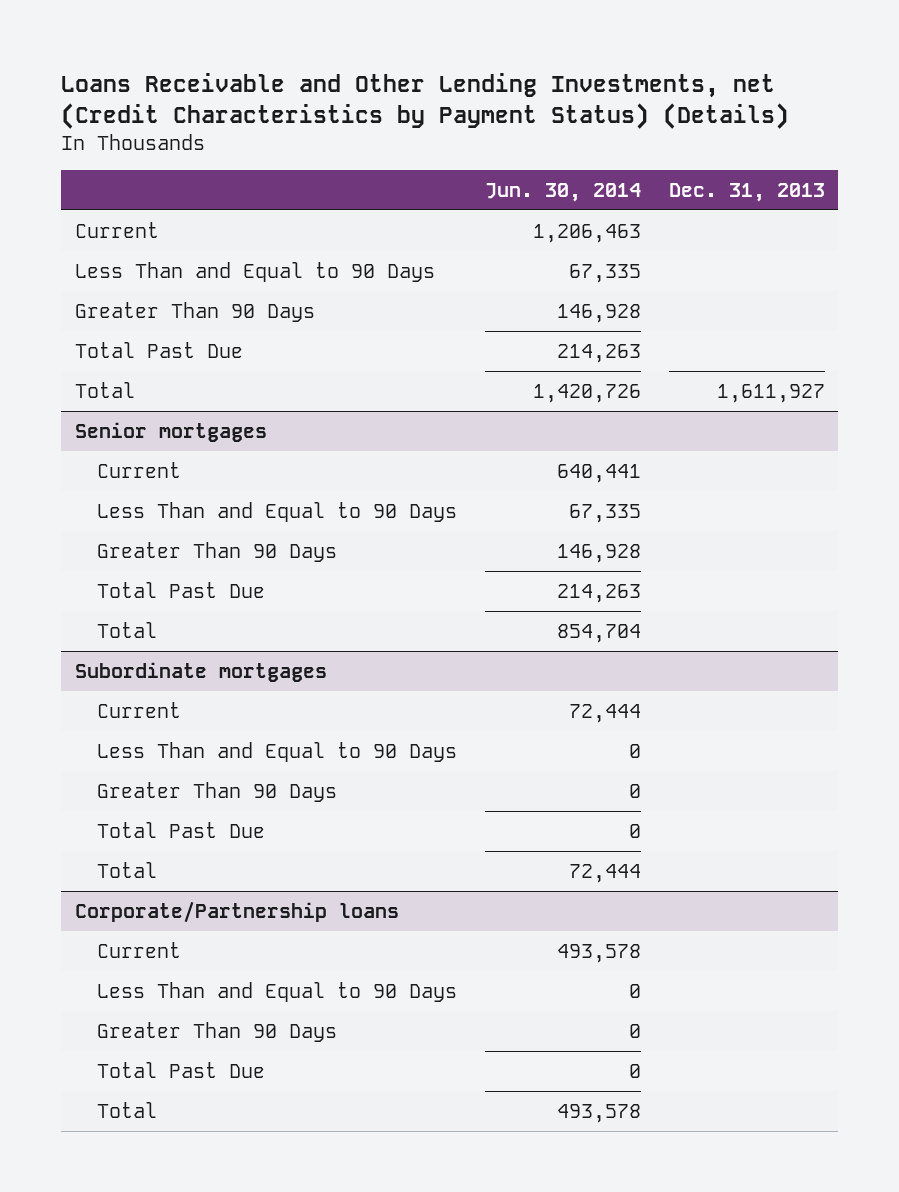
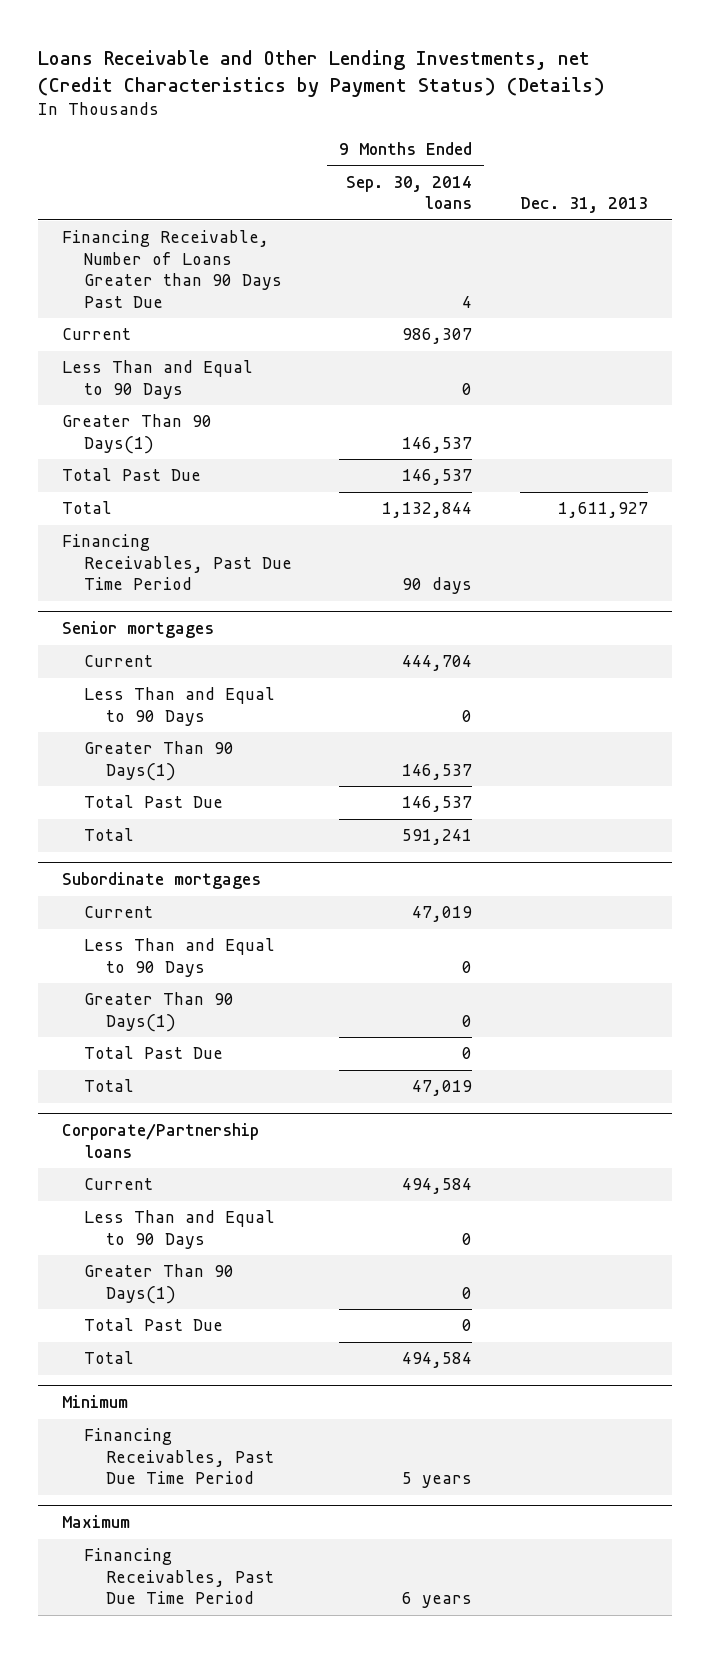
- | Jun. 30, 2014 | Dec. 31, 2013
+ | 9 Months Ended Sep. 30, 2014 loans | Dec. 31, 2013
+ Financing Receivable, Number of Loans Greater than 90 Days Past Due | 4 |
- Greater Than 90 Days | 146,928 |
+ Greater Than 90 Days(1) | 146,537 |
+ Financing Receivables, Past Due Time Period | 90 days |
@ Senior mortgages
- Greater Than 90 Days | 146,928 |
+ Greater Than 90 Days(1) | 146,537 |
@ Subordinate mortgages
- Greater Than 90 Days | 0 |
+ Greater Than 90 Days(1) | 0 |
@ Corporate/Partnership loans
- Greater Than 90 Days | 0 |
+ Greater Than 90 Days(1) | 0 |
+ Minimum
+ Financing Receivables, Past Due Time Period | 5 years |
+ Maximum
+ Financing Receivables, Past Due Time Period | 6 years |

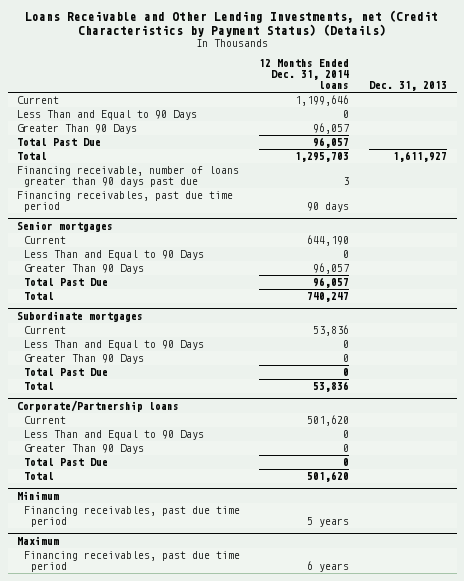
- | 9 Months Ended Sep. 30, 2014 loans | Dec. 31, 2013
+ | 12 Months Ended Dec. 31, 2014 loans | Dec. 31, 2013
- Financing Receivable, Number of Loans Greater than 90 Days Past Due | 4 |
- Greater Than 90 Days(1) | 146,537 |
+ Greater Than 90 Days | 96,057 |
- Financing Receivables, Past Due Time Period | 90 days |
+ Financing receivable, number of loans greater than 90 days past due | 3 |
+ Financing receivables, past due time period | 90 days |
@ Senior mortgages
- Greater Than 90 Days(1) | 146,537 |
+ Greater Than 90 Days | 96,057 |
@ Subordinate mortgages
- Greater Than 90 Days(1) | 0 |
+ Greater Than 90 Days | 0 |
@ Corporate/Partnership loans
- Greater Than 90 Days(1) | 0 |
+ Greater Than 90 Days | 0 |
@ Minimum
- Financing Receivables, Past Due Time Period | 5 years |
+ Financing receivables, past due time period | 5 years |
@ Maximum
- Financing Receivables, Past Due Time Period | 6 years |
+ Financing receivables, past due time period | 6 years |

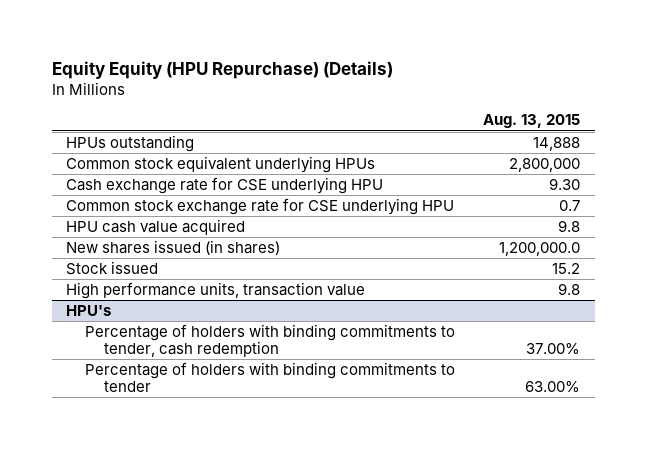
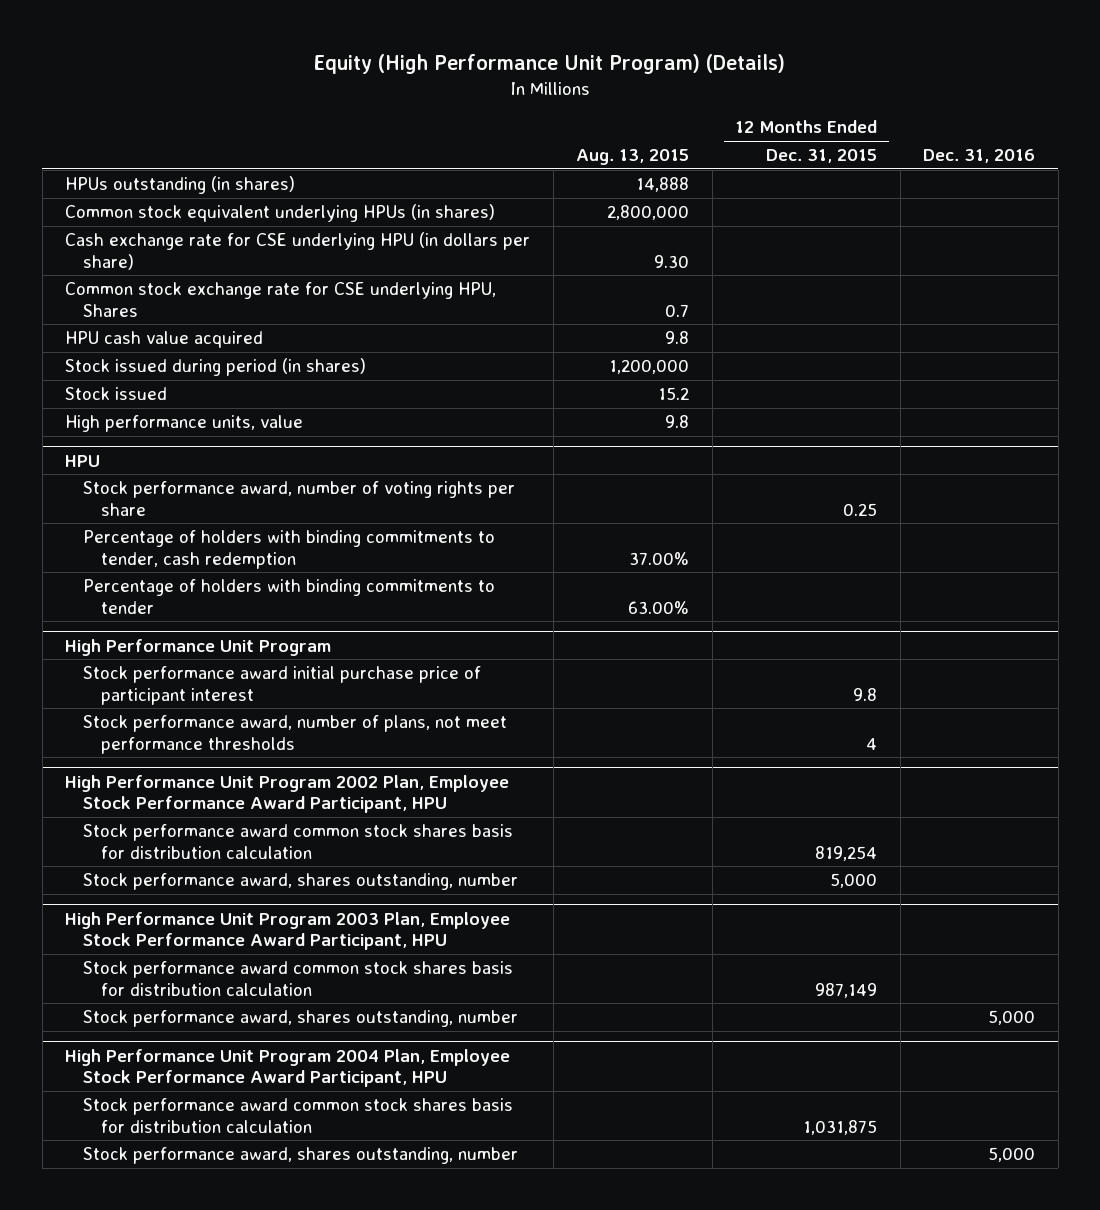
- Equity Equity (HPU Repurchase) (Details)
+ Equity (High Performance Unit Program) (Details)
- | Aug. 13, 2015
+ | Aug. 13, 2015 | 12 Months Ended Dec. 31, 2015 | Dec. 31, 2016
- HPUs outstanding | 14,888
- Common stock equivalent underlying HPUs | 2,800,000
- Cash exchange rate for CSE underlying HPU | 9.30
- Common stock exchange rate for CSE underlying HPU | 0.7
+ HPUs outstanding (in shares) | 14,888 | |
+ Common stock equivalent underlying HPUs (in shares) | 2,800,000 | |
+ Cash exchange rate for CSE underlying HPU (in dollars per share) | 9.30 | |
+ Common stock exchange rate for CSE underlying HPU, Shares | 0.7 | |
- New shares issued (in shares) | 1,200,000.0
+ Stock issued during period (in shares) | 1,200,000 | |
- High performance units, transaction value | 9.8
- HPU's
+ High performance units, value | 9.8 | |
+ HPU
+ Stock performance award, number of voting rights per share | | 0.25 |
+ High Performance Unit Program
+ Stock performance award initial purchase price of participant interest | | 9.8 |
+ Stock performance award, number of plans, not meet performance thresholds | | 4 |
+ High Performance Unit Program 2002 Plan, Employee Stock Performance Award Participant, HPU
+ Stock performance award common stock shares basis for distribution calculation | | 819,254 |
+ Stock performance award, shares outstanding, number | | 5,000 |
+ High Performance Unit Program 2003 Plan, Employee Stock Performance Award Participant, HPU
+ Stock performance award common stock shares basis for distribution calculation | | 987,149 |
+ Stock performance award, shares outstanding, number | | | 5,000
+ High Performance Unit Program 2004 Plan, Employee Stock Performance Award Participant, HPU
+ Stock performance award common stock shares basis for distribution calculation | | 1,031,875 |
+ Stock performance award, shares outstanding, number | | | 5,000

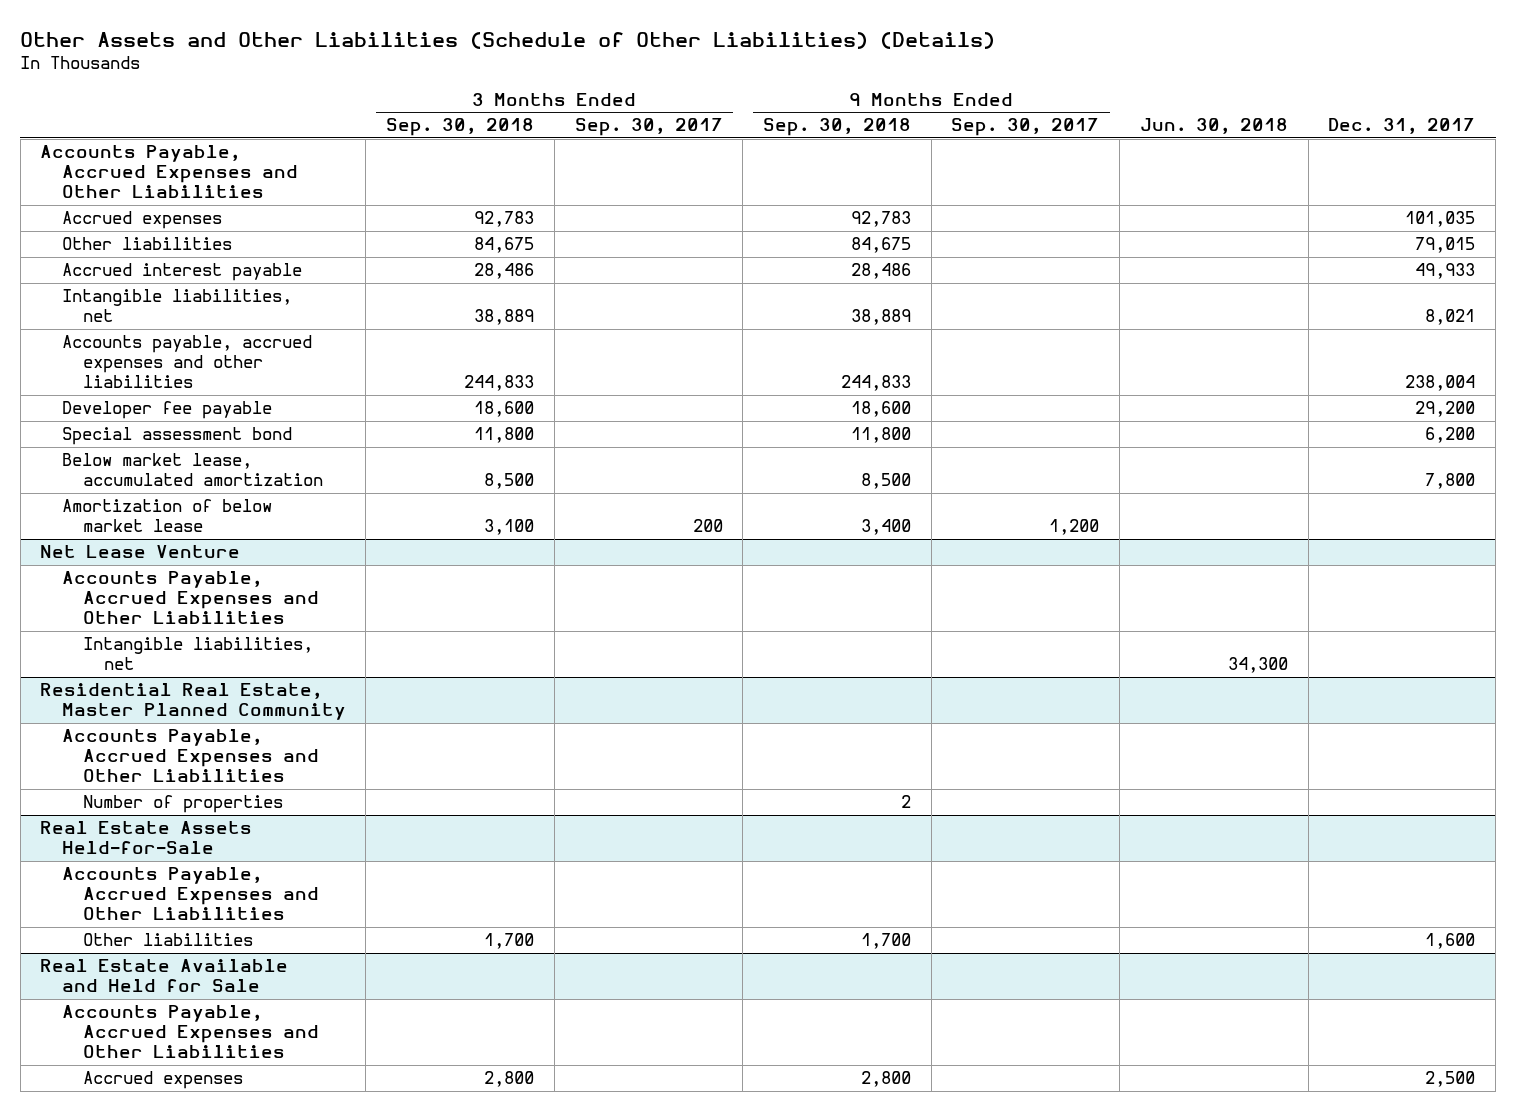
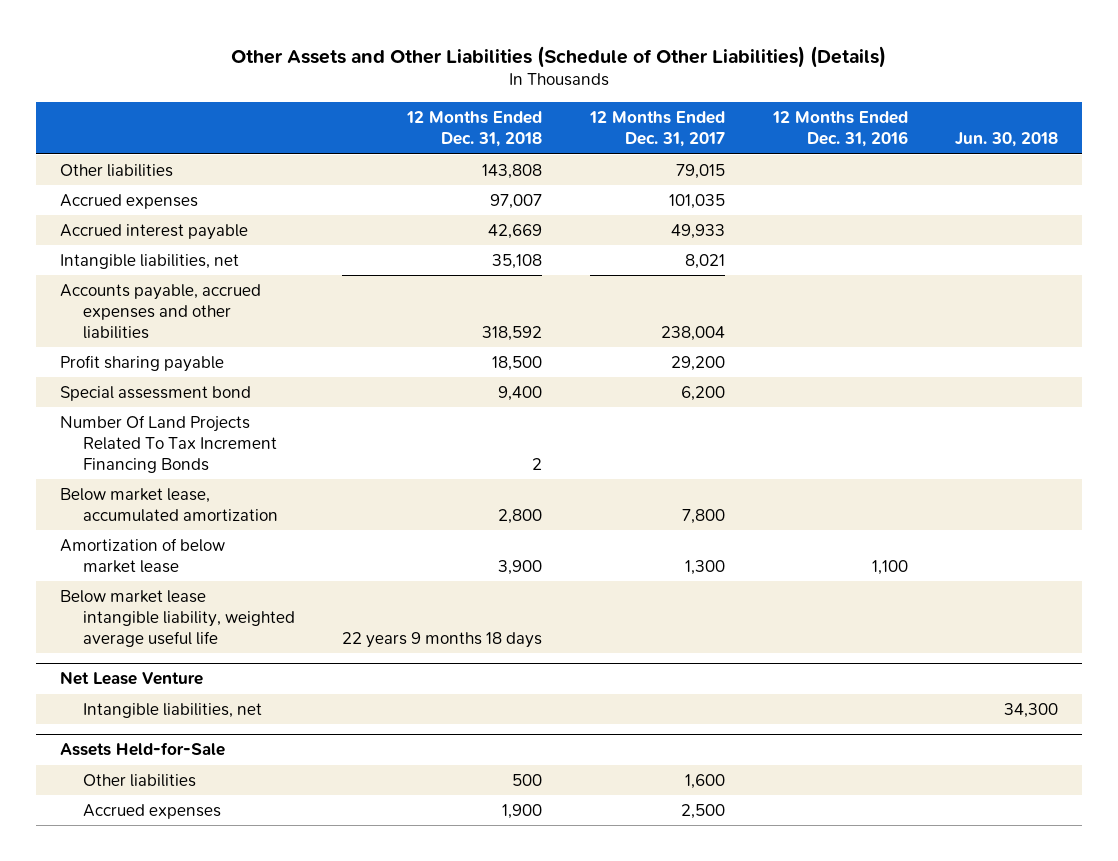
- | 3 Months Ended Sep. 30, 2018 | 3 Months Ended Sep. 30, 2017 | 9 Months Ended Sep. 30, 2018 | 9 Months Ended Sep. 30, 2017 | Jun. 30, 2018 | Dec. 31, 2017
+ | 12 Months Ended Dec. 31, 2018 | 12 Months Ended Dec. 31, 2017 | 12 Months Ended Dec. 31, 2016 | Jun. 30, 2018
- Accounts Payable, Accrued Expenses and Other Liabilities
moved down: Accrued expenses | 97,007 | 101,035 | |
- Developer fee payable | 18,600 | | 18,600 | | | 29,200
+ Profit sharing payable | 18,500 | 29,200 | |
+ Number Of Land Projects Related To Tax Increment Financing Bonds | 2 | | |
+ Below market lease intangible liability, weighted average useful life | 22 years 9 months 18 days | | |
@ Net Lease Venture
- Accounts Payable, Accrued Expenses and Other Liabilities
- Residential Real Estate, Master Planned Community
- Accounts Payable, Accrued Expenses and Other Liabilities
- Number of properties | | | 2 | | |
- Real Estate Assets Held-for-Sale
- Accounts Payable, Accrued Expenses and Other Liabilities
+ Assets Held-for-Sale
- Real Estate Available and Held for Sale
- Accounts Payable, Accrued Expenses and Other Liabilities
- Accrued expenses | 2,800 | | 2,800 | | | 2,500
+ Accrued expenses | 1,900 | 2,500 | |

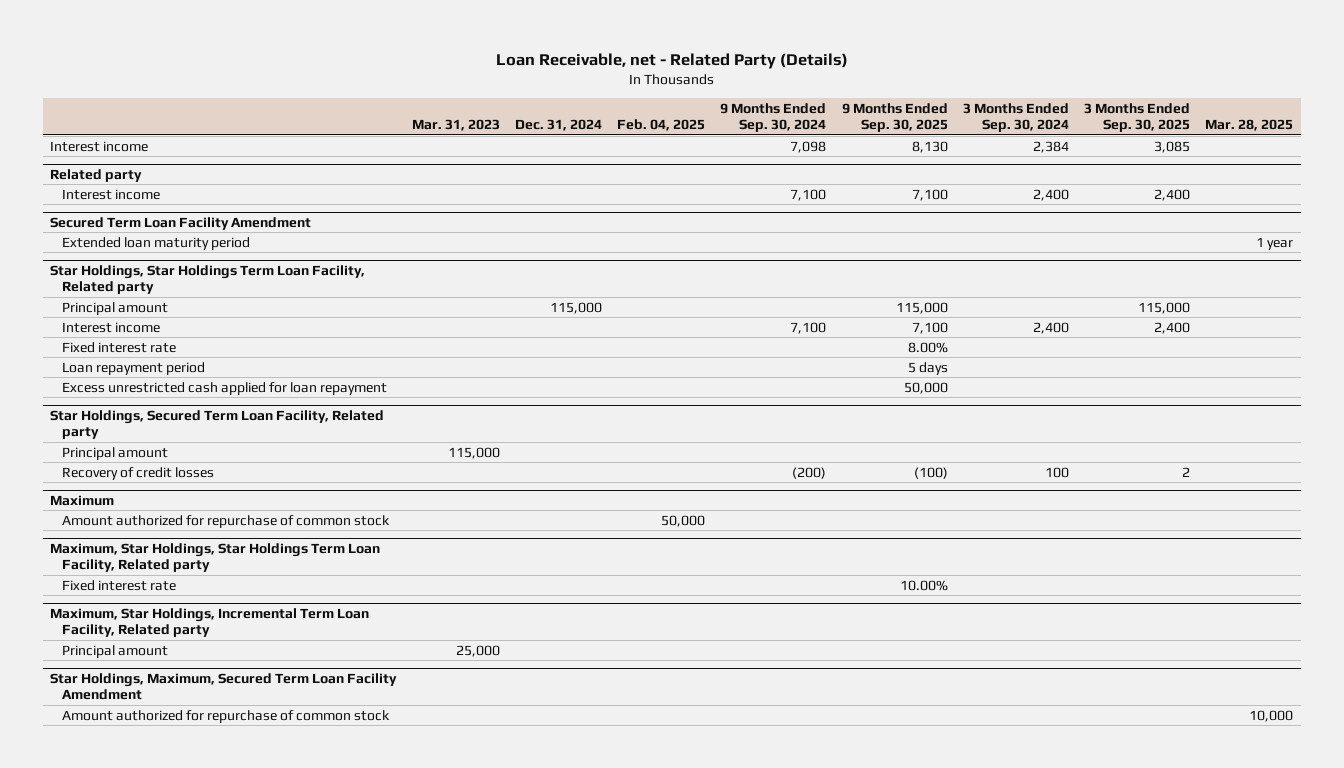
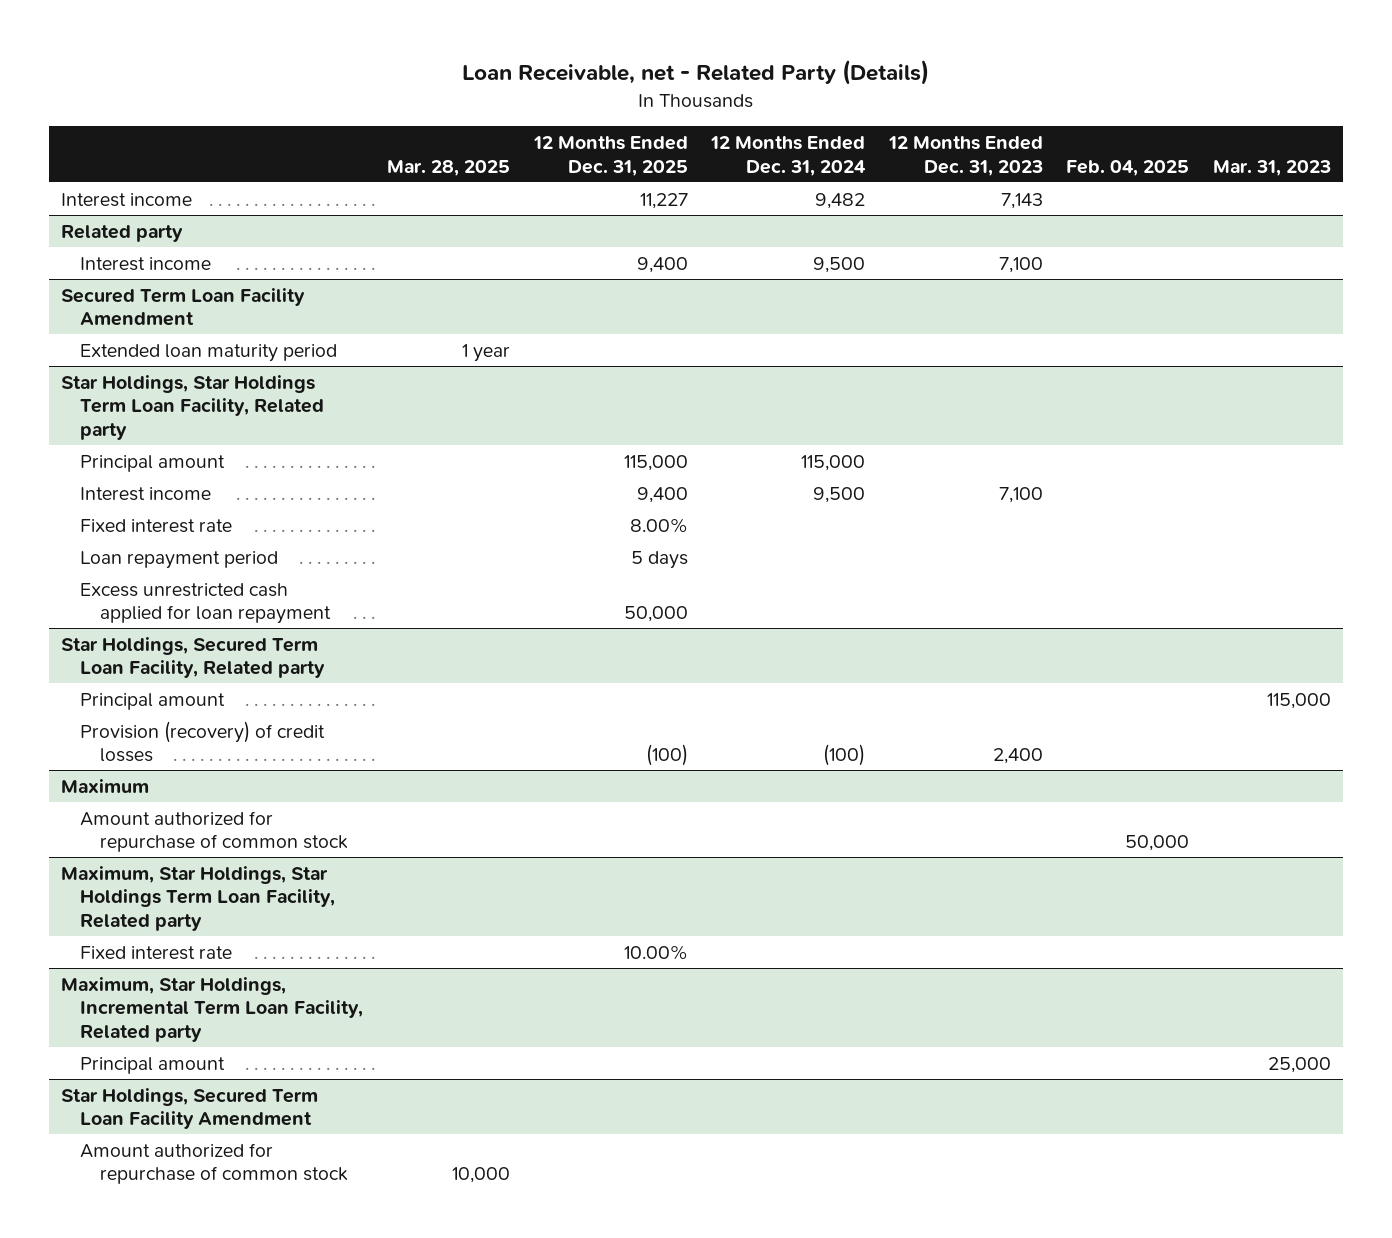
- | Mar. 31, 2023 | Dec. 31, 2024 | Feb. 04, 2025 | 9 Months Ended Sep. 30, 2024 | 9 Months Ended Sep. 30, 2025 | 3 Months Ended Sep. 30, 2024 | 3 Months Ended Sep. 30, 2025 | Mar. 28, 2025
+ | Mar. 28, 2025 | 12 Months Ended Dec. 31, 2025 | 12 Months Ended Dec. 31, 2024 | 12 Months Ended Dec. 31, 2023 | Feb. 04, 2025 | Mar. 31, 2023
@ Star Holdings, Secured Term Loan Facility, Related party
- Recovery of credit losses | | | | (200) | (100) | 100 | 2 |
+ Provision (recovery) of credit losses | | (100) | (100) | 2,400 | |
- Star Holdings, Maximum, Secured Term Loan Facility Amendment
+ Star Holdings, Secured Term Loan Facility Amendment

